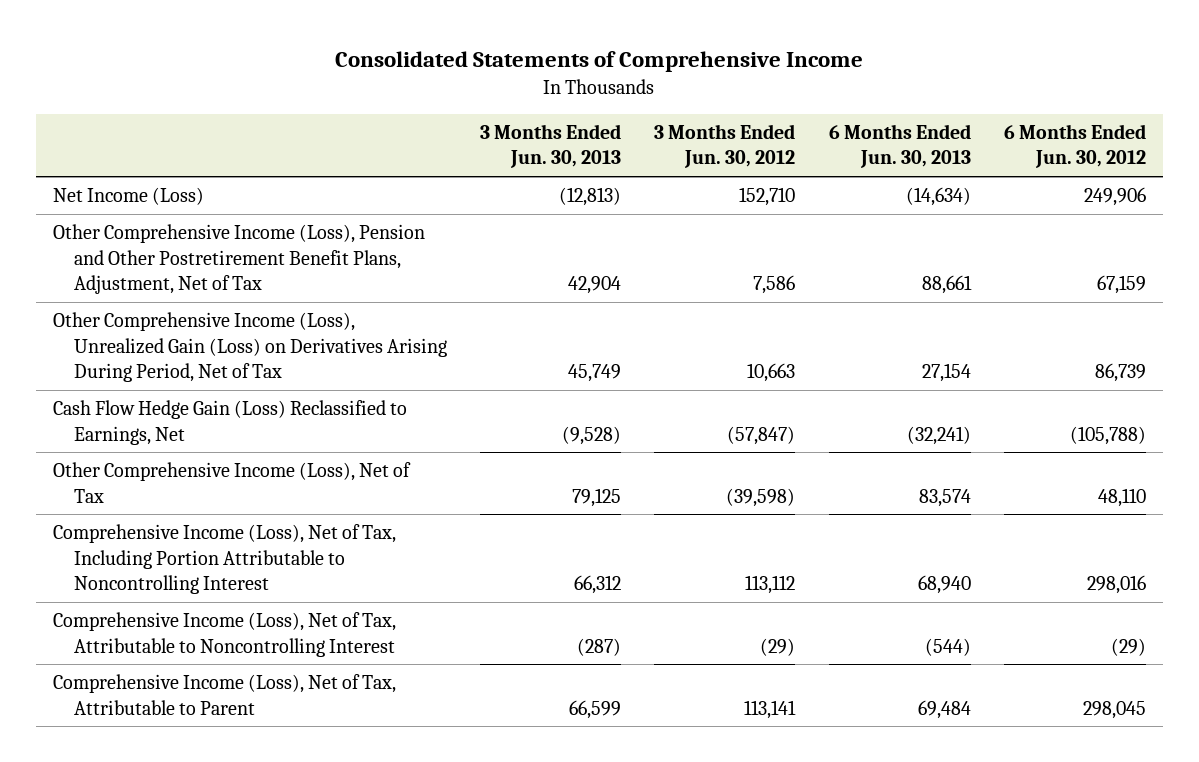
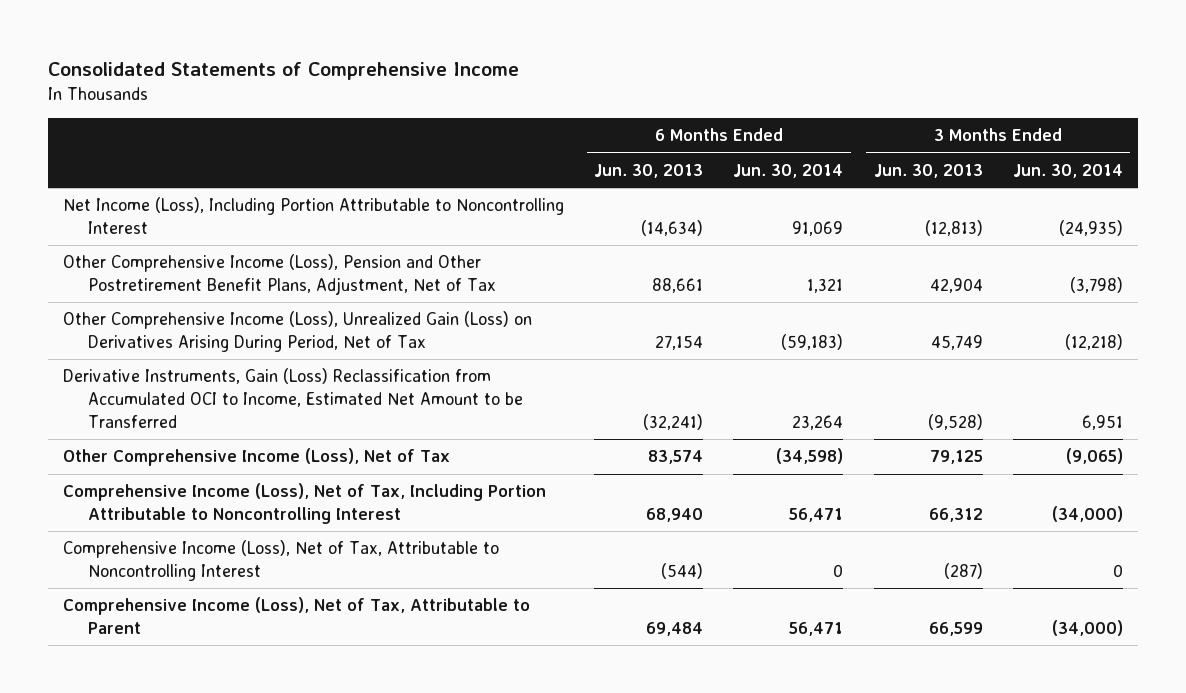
- | 3 Months Ended Jun. 30, 2013 | 3 Months Ended Jun. 30, 2012 | 6 Months Ended Jun. 30, 2013 | 6 Months Ended Jun. 30, 2012
+ | 6 Months Ended Jun. 30, 2013 | 6 Months Ended Jun. 30, 2014 | 3 Months Ended Jun. 30, 2013 | 3 Months Ended Jun. 30, 2014
- Net Income (Loss) | (12,813) | 152,710 | (14,634) | 249,906
+ Net Income (Loss), Including Portion Attributable to Noncontrolling Interest | (14,634) | 91,069 | (12,813) | (24,935)
- Cash Flow Hedge Gain (Loss) Reclassified to Earnings, Net | (9,528) | (57,847) | (32,241) | (105,788)
+ Derivative Instruments, Gain (Loss) Reclassification from Accumulated OCI to Income, Estimated Net Amount to be Transferred | (32,241) | 23,264 | (9,528) | 6,951

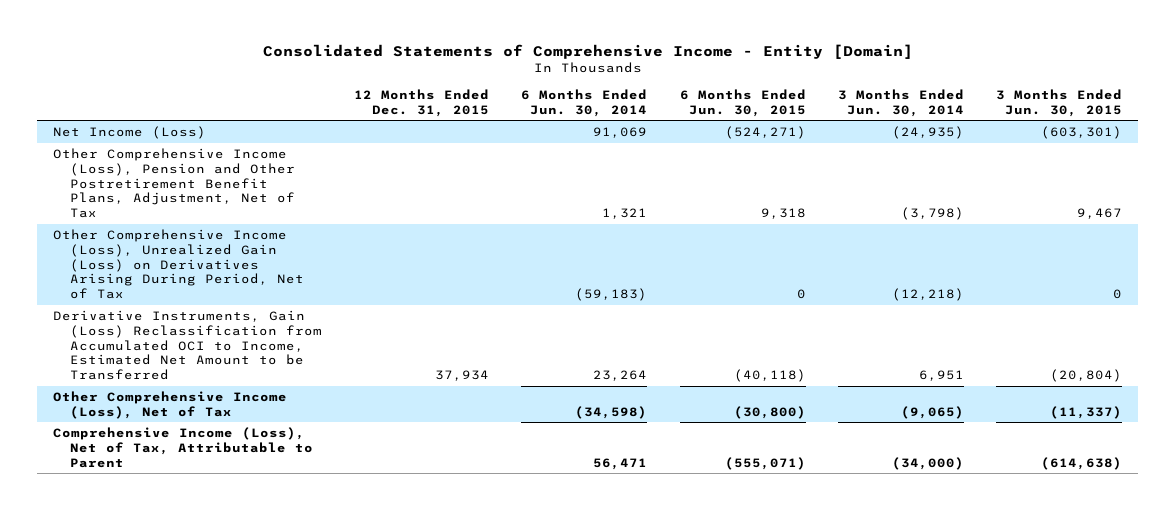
- Consolidated Statements of Comprehensive Income
+ Consolidated Statements of Comprehensive Income - Entity [Domain]
- | 6 Months Ended Jun. 30, 2013 | 6 Months Ended Jun. 30, 2014 | 3 Months Ended Jun. 30, 2013 | 3 Months Ended Jun. 30, 2014
+ | 12 Months Ended Dec. 31, 2015 | 6 Months Ended Jun. 30, 2014 | 6 Months Ended Jun. 30, 2015 | 3 Months Ended Jun. 30, 2014 | 3 Months Ended Jun. 30, 2015
- Net Income (Loss), Including Portion Attributable to Noncontrolling Interest | (14,634) | 91,069 | (12,813) | (24,935)
+ Net Income (Loss) | | 91,069 | (524,271) | (24,935) | (603,301)
- Comprehensive Income (Loss), Net of Tax, Including Portion Attributable to Noncontrolling Interest | 68,940 | 56,471 | 66,312 | (34,000)
- Comprehensive Income (Loss), Net of Tax, Attributable to Noncontrolling Interest | (544) | 0 | (287) | 0

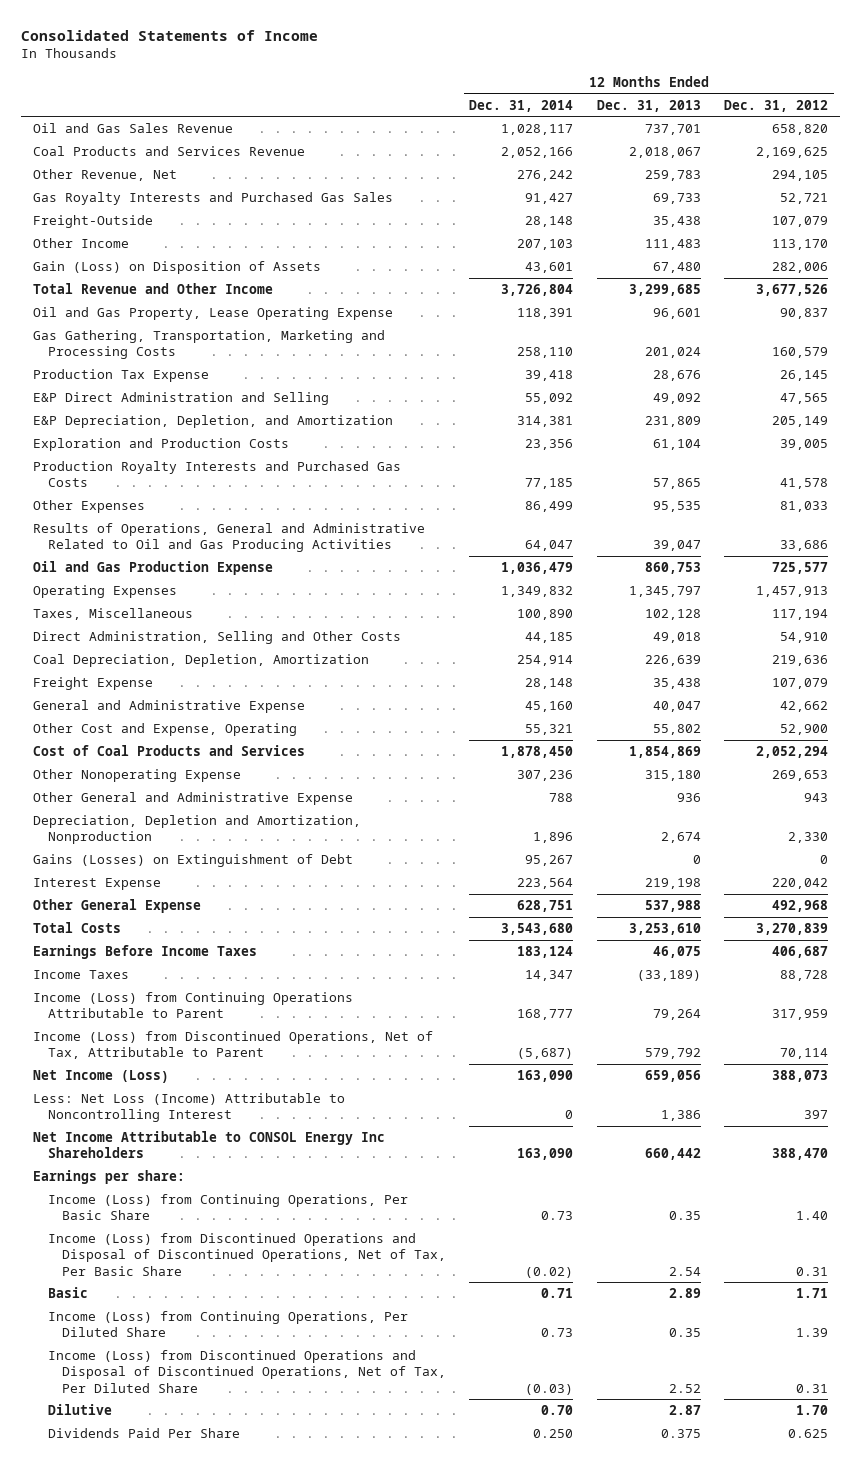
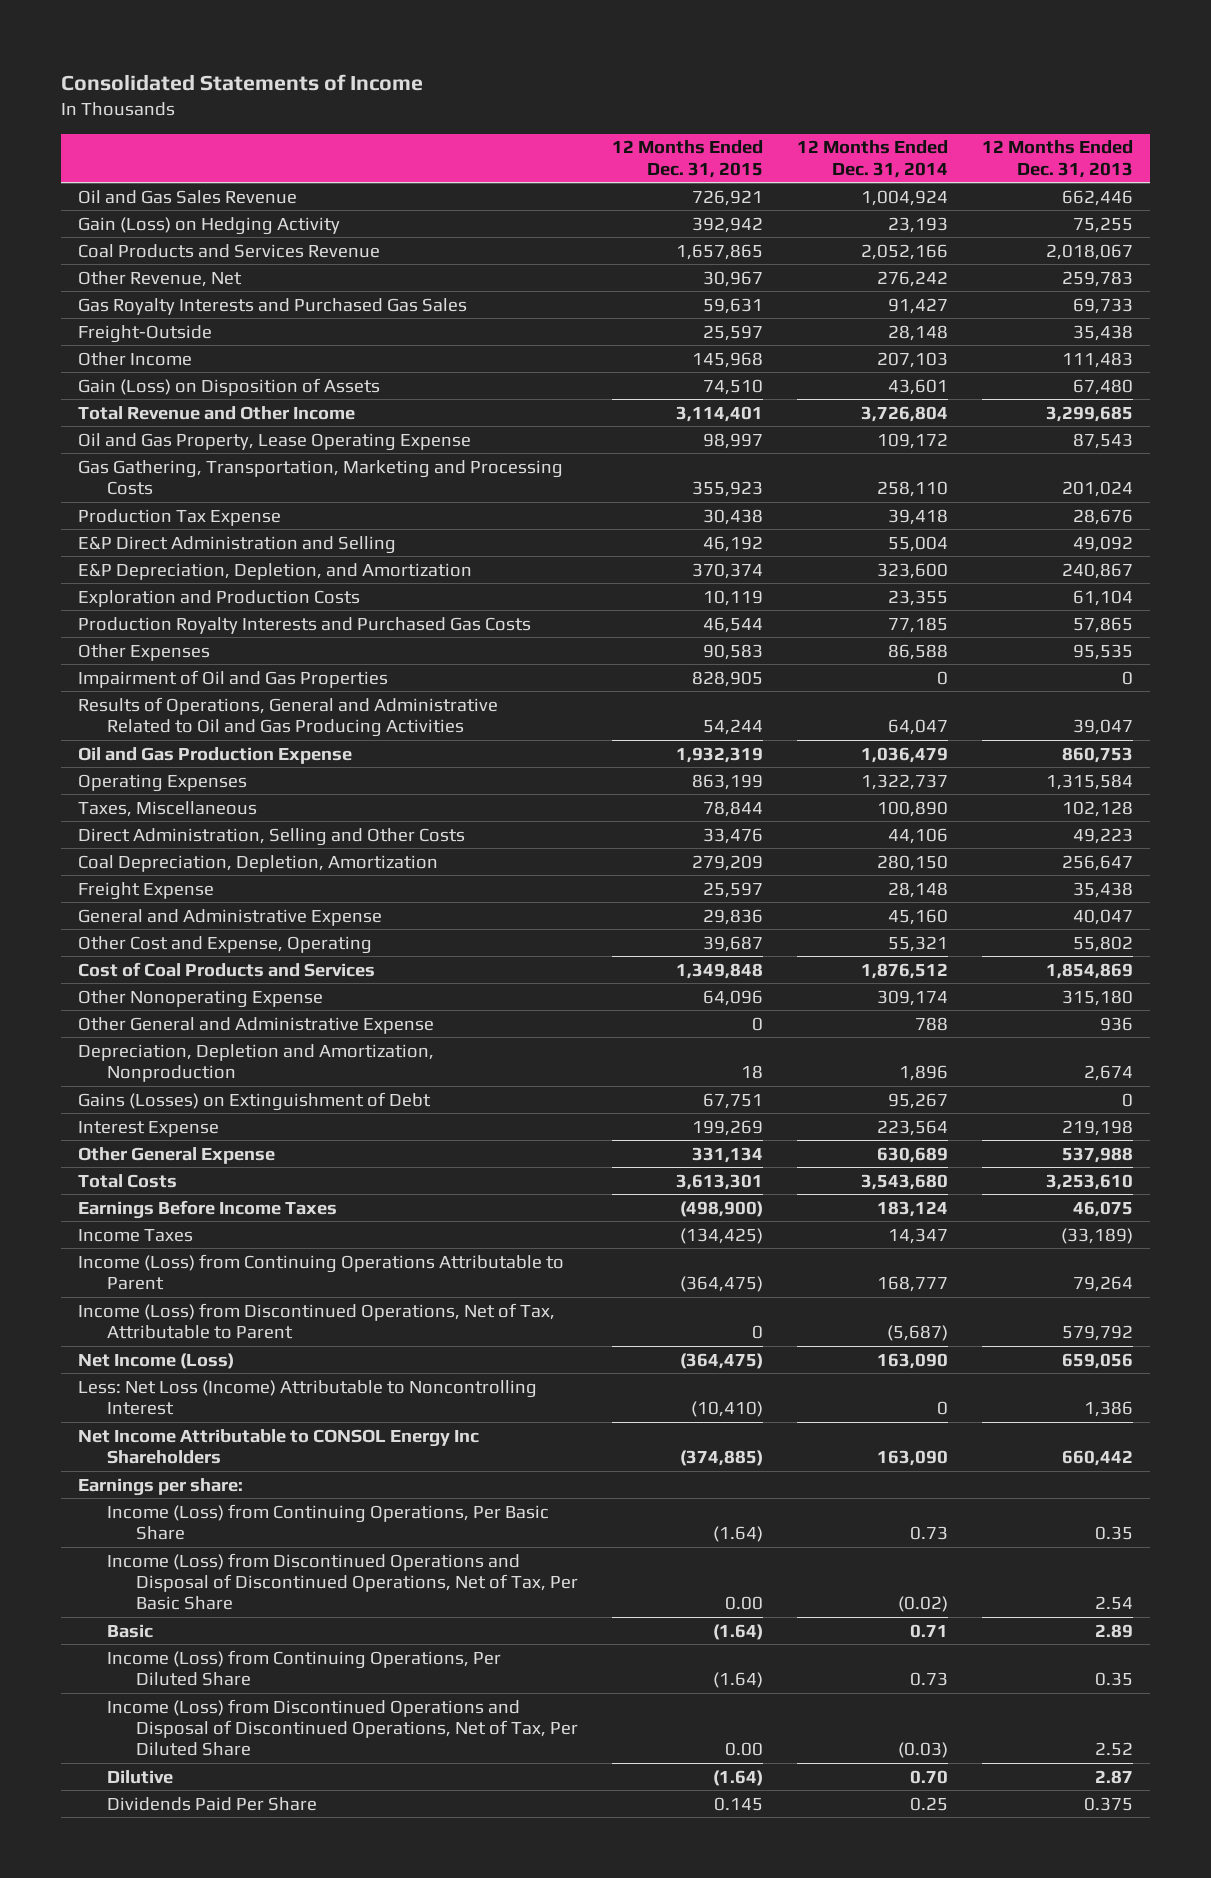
- | 12 Months Ended Dec. 31, 2014 | 12 Months Ended Dec. 31, 2013 | 12 Months Ended Dec. 31, 2012
+ | 12 Months Ended Dec. 31, 2015 | 12 Months Ended Dec. 31, 2014 | 12 Months Ended Dec. 31, 2013
- Oil and Gas Sales Revenue | 1,028,117 | 737,701 | 658,820
+ Oil and Gas Sales Revenue | 726,921 | 1,004,924 | 662,446
+ Gain (Loss) on Hedging Activity | 392,942 | 23,193 | 75,255
- Oil and Gas Property, Lease Operating Expense | 118,391 | 96,601 | 90,837
+ Oil and Gas Property, Lease Operating Expense | 98,997 | 109,172 | 87,543
- E&P Direct Administration and Selling | 55,092 | 49,092 | 47,565
- E&P Depreciation, Depletion, and Amortization | 314,381 | 231,809 | 205,149
- Exploration and Production Costs | 23,356 | 61,104 | 39,005
+ E&P Direct Administration and Selling | 46,192 | 55,004 | 49,092
+ E&P Depreciation, Depletion, and Amortization | 370,374 | 323,600 | 240,867
+ Exploration and Production Costs | 10,119 | 23,355 | 61,104
- Other Expenses | 86,499 | 95,535 | 81,033
+ Other Expenses | 90,583 | 86,588 | 95,535
+ Impairment of Oil and Gas Properties | 828,905 | 0 | 0
- Operating Expenses | 1,349,832 | 1,345,797 | 1,457,913
+ Operating Expenses | 863,199 | 1,322,737 | 1,315,584
- Direct Administration, Selling and Other Costs | 44,185 | 49,018 | 54,910
- Coal Depreciation, Depletion, Amortization | 254,914 | 226,639 | 219,636
+ Direct Administration, Selling and Other Costs | 33,476 | 44,106 | 49,223
+ Coal Depreciation, Depletion, Amortization | 279,209 | 280,150 | 256,647
- Cost of Coal Products and Services | 1,878,450 | 1,854,869 | 2,052,294
- Other Nonoperating Expense | 307,236 | 315,180 | 269,653
+ Cost of Coal Products and Services | 1,349,848 | 1,876,512 | 1,854,869
+ Other Nonoperating Expense | 64,096 | 309,174 | 315,180
- Other General Expense | 628,751 | 537,988 | 492,968
+ Other General Expense | 331,134 | 630,689 | 537,988
- Dividends Paid Per Share | 0.250 | 0.375 | 0.625
+ Dividends Paid Per Share | 0.145 | 0.25 | 0.375

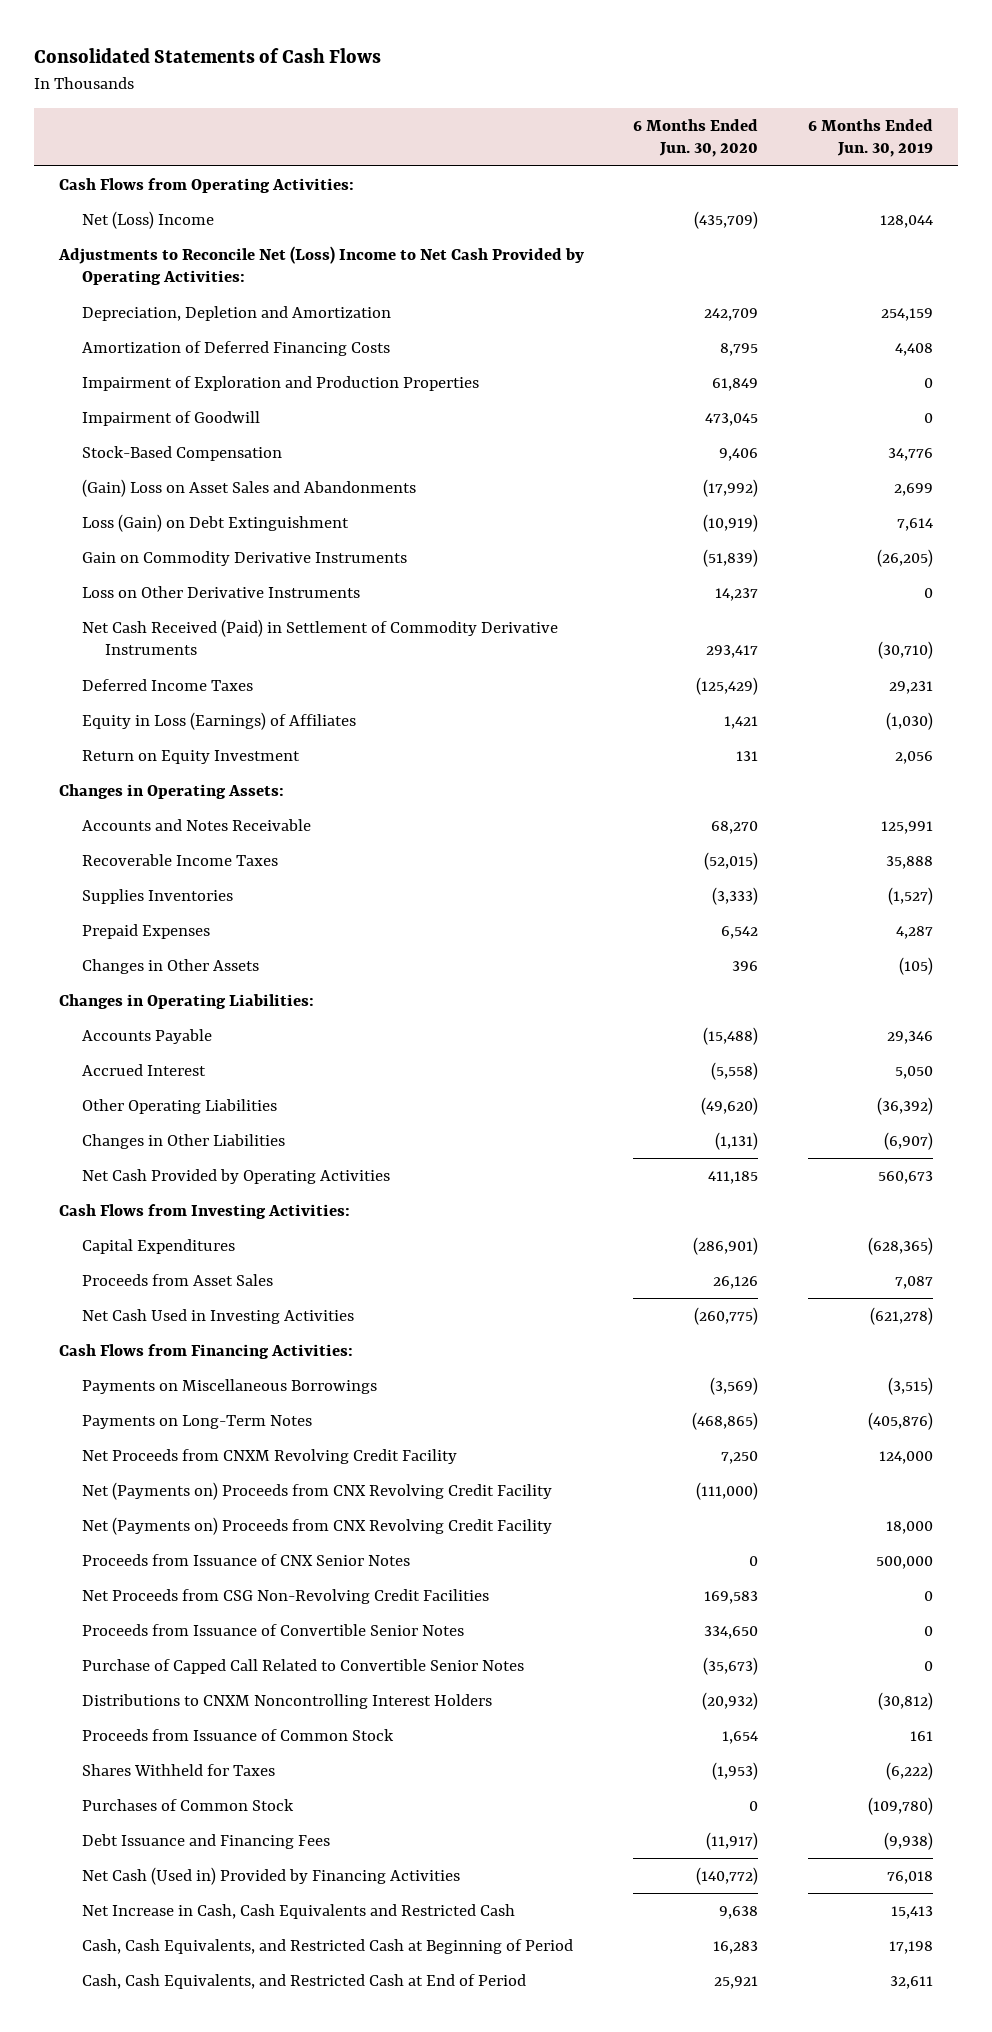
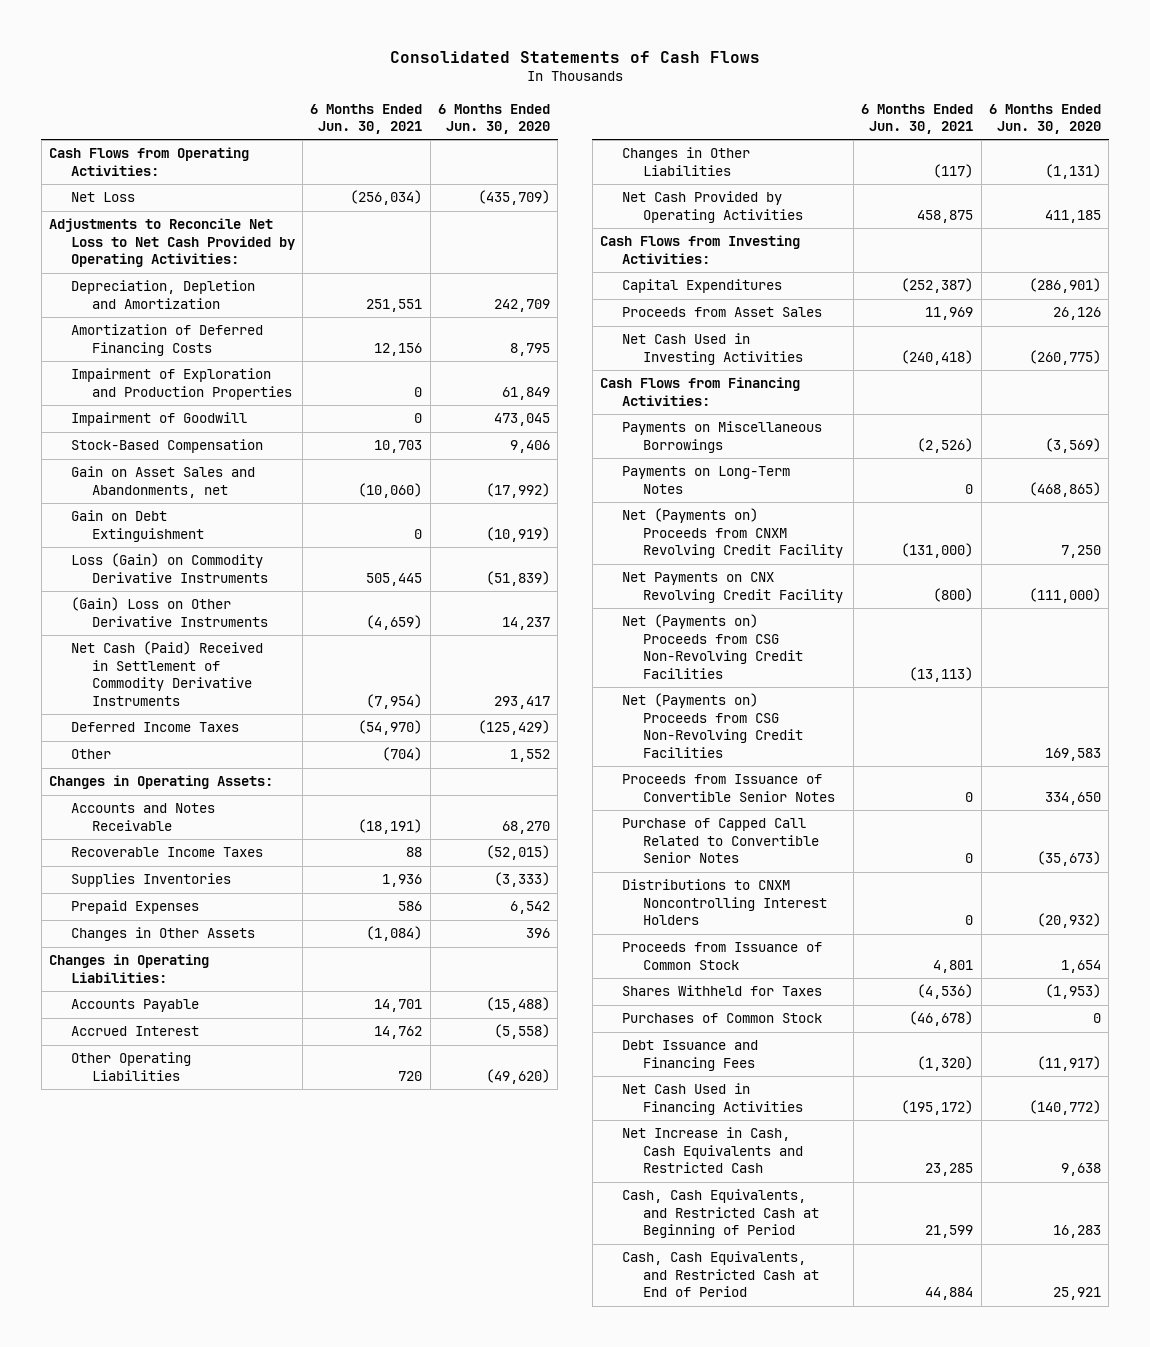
- | 6 Months Ended Jun. 30, 2020 | 6 Months Ended Jun. 30, 2019
+ | 6 Months Ended Jun. 30, 2021 | 6 Months Ended Jun. 30, 2020
- Net (Loss) Income | (435,709) | 128,044
- Adjustments to Reconcile Net (Loss) Income to Net Cash Provided by Operating Activities:
+ Net Loss | (256,034) | (435,709)
+ Adjustments to Reconcile Net Loss to Net Cash Provided by Operating Activities:
- (Gain) Loss on Asset Sales and Abandonments | (17,992) | 2,699
- Loss (Gain) on Debt Extinguishment | (10,919) | 7,614
- Gain on Commodity Derivative Instruments | (51,839) | (26,205)
- Loss on Other Derivative Instruments | 14,237 | 0
- Net Cash Received (Paid) in Settlement of Commodity Derivative Instruments | 293,417 | (30,710)
+ Gain on Asset Sales and Abandonments, net | (10,060) | (17,992)
+ Gain on Debt Extinguishment | 0 | (10,919)
+ Loss (Gain) on Commodity Derivative Instruments | 505,445 | (51,839)
+ (Gain) Loss on Other Derivative Instruments | (4,659) | 14,237
+ Net Cash (Paid) Received in Settlement of Commodity Derivative Instruments | (7,954) | 293,417
- Equity in Loss (Earnings) of Affiliates | 1,421 | (1,030)
- Return on Equity Investment | 131 | 2,056
+ Other | (704) | 1,552
- Net Proceeds from CNXM Revolving Credit Facility | 7,250 | 124,000
- Net (Payments on) Proceeds from CNX Revolving Credit Facility | (111,000) |
- Net (Payments on) Proceeds from CNX Revolving Credit Facility | | 18,000
- Proceeds from Issuance of CNX Senior Notes | 0 | 500,000
- Net Proceeds from CSG Non-Revolving Credit Facilities | 169,583 | 0
+ Net (Payments on) Proceeds from CNXM Revolving Credit Facility | (131,000) | 7,250
+ Net Payments on CNX Revolving Credit Facility | (800) | (111,000)
+ Net (Payments on) Proceeds from CSG Non-Revolving Credit Facilities | (13,113) |
+ Net (Payments on) Proceeds from CSG Non-Revolving Credit Facilities | | 169,583
- Net Cash (Used in) Provided by Financing Activities | (140,772) | 76,018
+ Net Cash Used in Financing Activities | (195,172) | (140,772)

